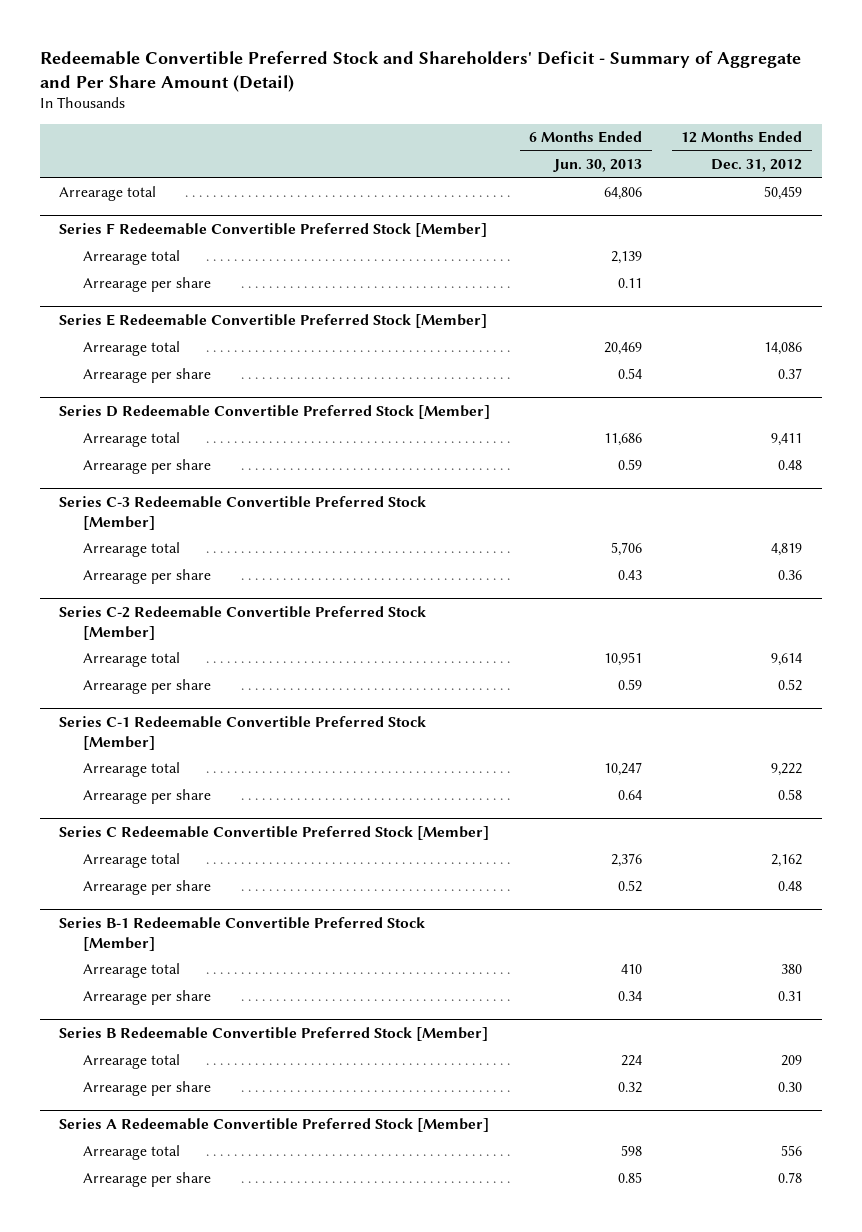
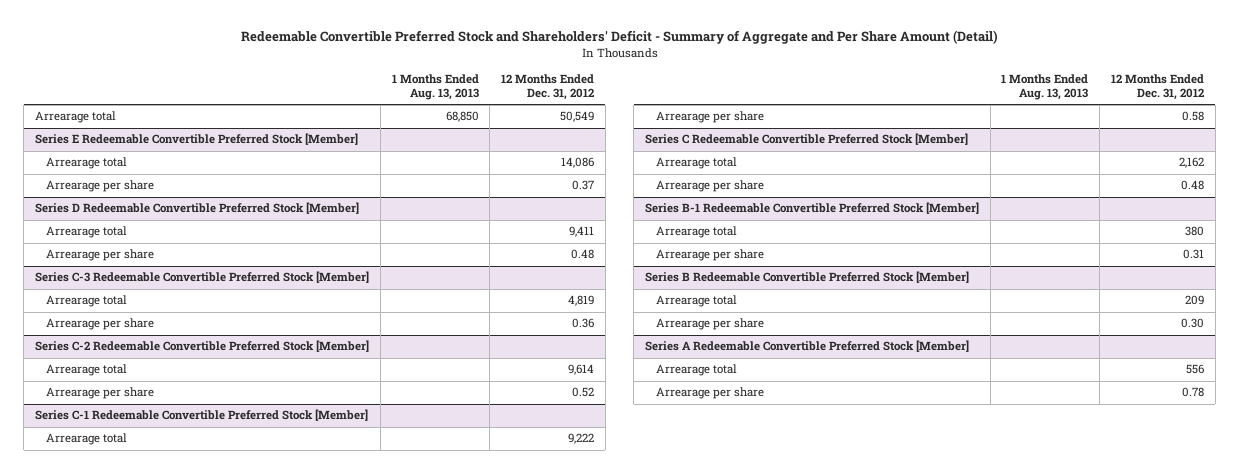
- | 6 Months Ended Jun. 30, 2013 | 12 Months Ended Dec. 31, 2012
+ | 1 Months Ended Aug. 13, 2013 | 12 Months Ended Dec. 31, 2012
- Arrearage total | 64,806 | 50,459
- Series F Redeemable Convertible Preferred Stock [Member]
- Arrearage total | 2,139 |
- Arrearage per share | 0.11 |
+ Arrearage total | 68,850 | 50,549

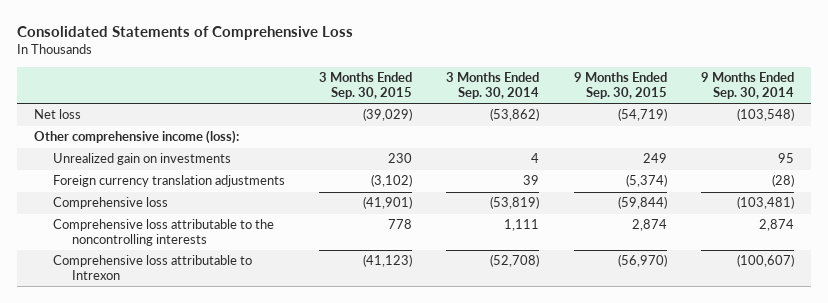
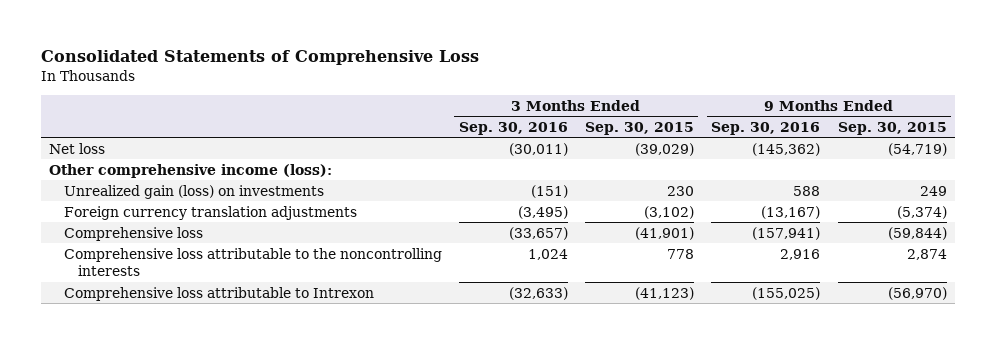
- | 3 Months Ended Sep. 30, 2015 | 3 Months Ended Sep. 30, 2014 | 9 Months Ended Sep. 30, 2015 | 9 Months Ended Sep. 30, 2014
+ | 3 Months Ended Sep. 30, 2016 | 3 Months Ended Sep. 30, 2015 | 9 Months Ended Sep. 30, 2016 | 9 Months Ended Sep. 30, 2015
- Unrealized gain on investments | 230 | 4 | 249 | 95
+ Unrealized gain (loss) on investments | (151) | 230 | 588 | 249

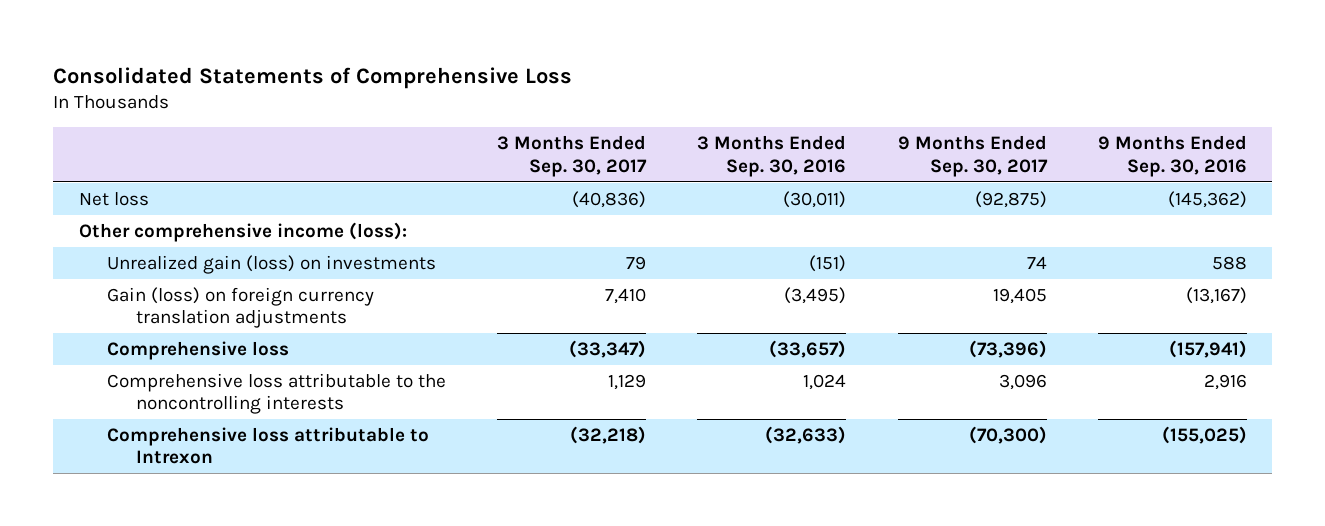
- | 3 Months Ended Sep. 30, 2016 | 3 Months Ended Sep. 30, 2015 | 9 Months Ended Sep. 30, 2016 | 9 Months Ended Sep. 30, 2015
+ | 3 Months Ended Sep. 30, 2017 | 3 Months Ended Sep. 30, 2016 | 9 Months Ended Sep. 30, 2017 | 9 Months Ended Sep. 30, 2016
- Foreign currency translation adjustments | (3,495) | (3,102) | (13,167) | (5,374)
+ Gain (loss) on foreign currency translation adjustments | 7,410 | (3,495) | 19,405 | (13,167)

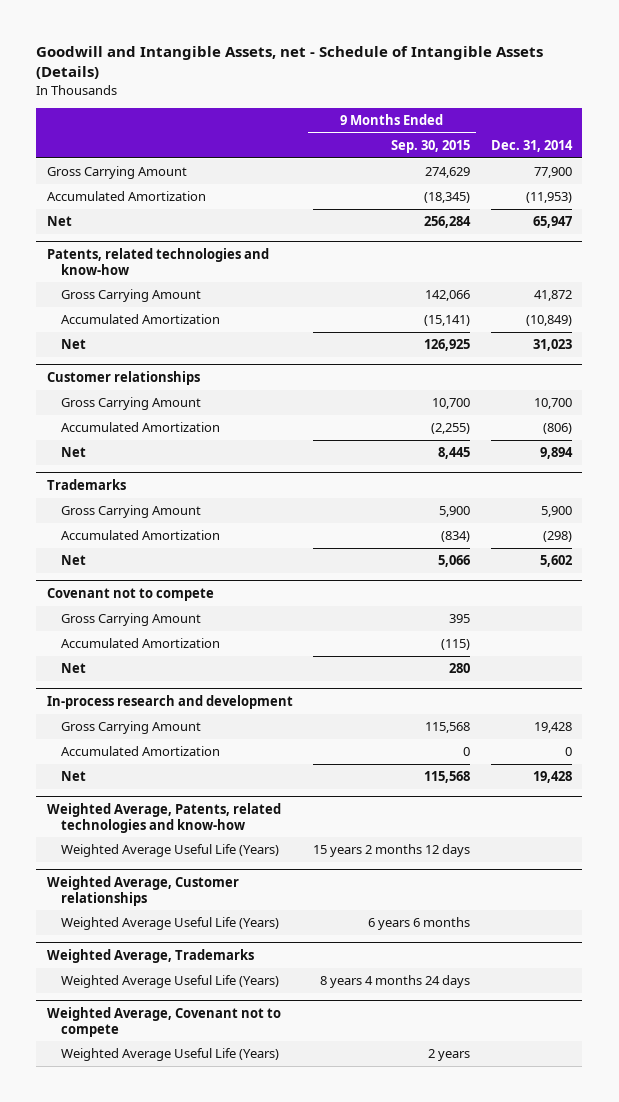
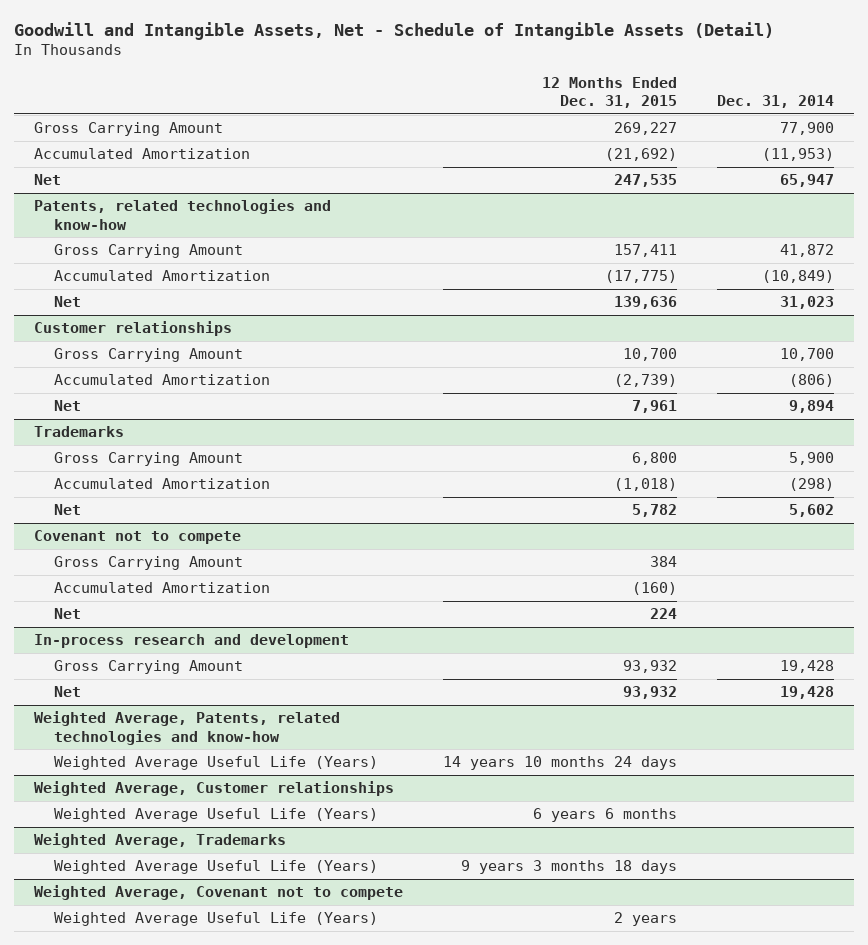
- Goodwill and Intangible Assets, net - Schedule of Intangible Assets (Details)
+ Goodwill and Intangible Assets, Net - Schedule of Intangible Assets (Detail)
- | 9 Months Ended Sep. 30, 2015 | Dec. 31, 2014
+ | 12 Months Ended Dec. 31, 2015 | Dec. 31, 2014
@ In-process research and development
- Accumulated Amortization | 0 | 0

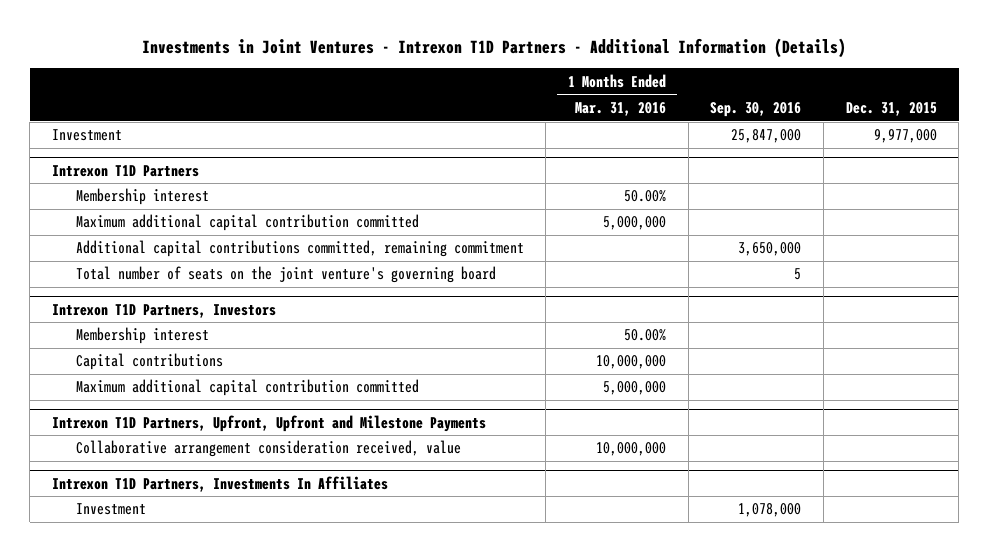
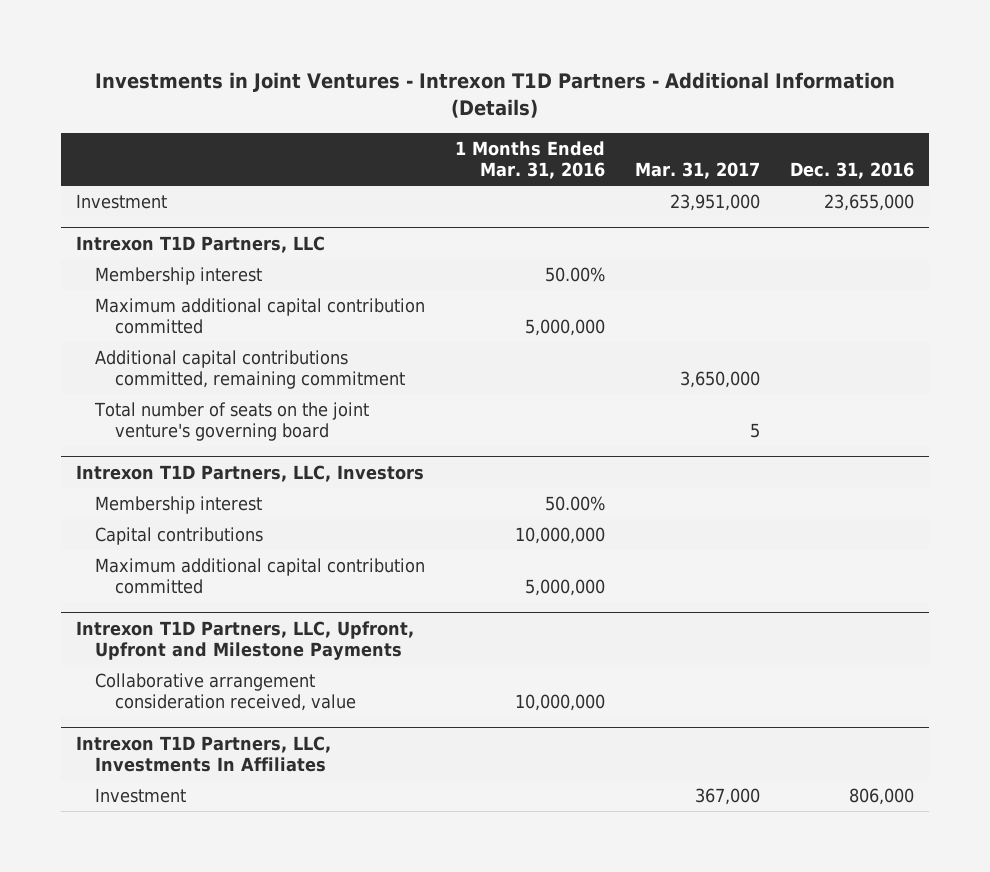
- | 1 Months Ended Mar. 31, 2016 | Sep. 30, 2016 | Dec. 31, 2015
+ | 1 Months Ended Mar. 31, 2016 | Mar. 31, 2017 | Dec. 31, 2016
- Intrexon T1D Partners
+ Intrexon T1D Partners, LLC
- Intrexon T1D Partners, Investors
+ Intrexon T1D Partners, LLC, Investors
- Intrexon T1D Partners, Upfront, Upfront and Milestone Payments
+ Intrexon T1D Partners, LLC, Upfront, Upfront and Milestone Payments
- Intrexon T1D Partners, Investments In Affiliates
+ Intrexon T1D Partners, LLC, Investments In Affiliates

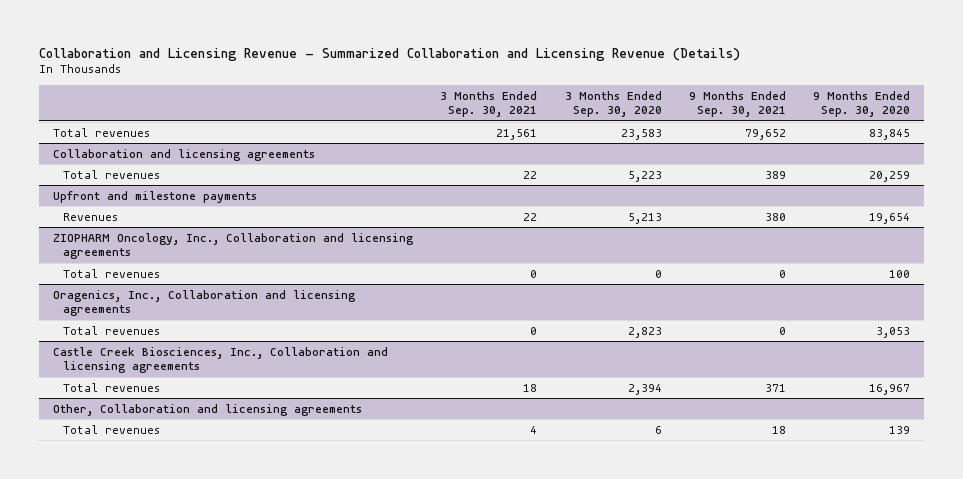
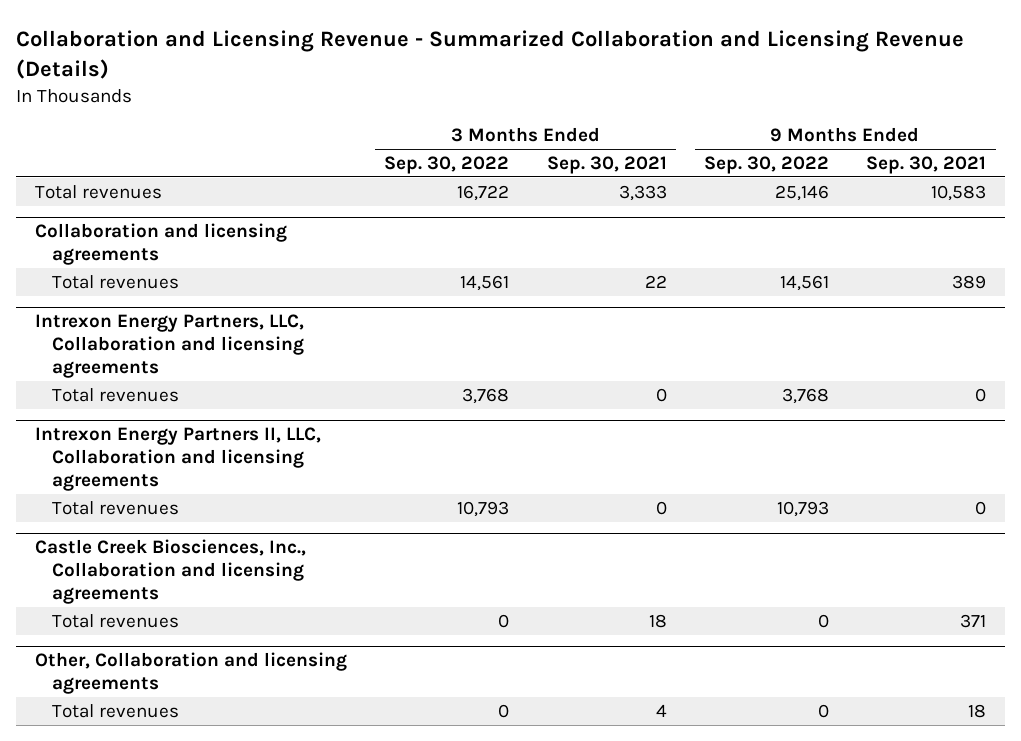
- | 3 Months Ended Sep. 30, 2021 | 3 Months Ended Sep. 30, 2020 | 9 Months Ended Sep. 30, 2021 | 9 Months Ended Sep. 30, 2020
+ | 3 Months Ended Sep. 30, 2022 | 3 Months Ended Sep. 30, 2021 | 9 Months Ended Sep. 30, 2022 | 9 Months Ended Sep. 30, 2021
- Total revenues | 21,561 | 23,583 | 79,652 | 83,845
+ Total revenues | 16,722 | 3,333 | 25,146 | 10,583
- Upfront and milestone payments
- Revenues | 22 | 5,213 | 380 | 19,654
- ZIOPHARM Oncology, Inc., Collaboration and licensing agreements
+ Intrexon Energy Partners, LLC, Collaboration and licensing agreements
- Oragenics, Inc., Collaboration and licensing agreements
+ Intrexon Energy Partners II, LLC, Collaboration and licensing agreements

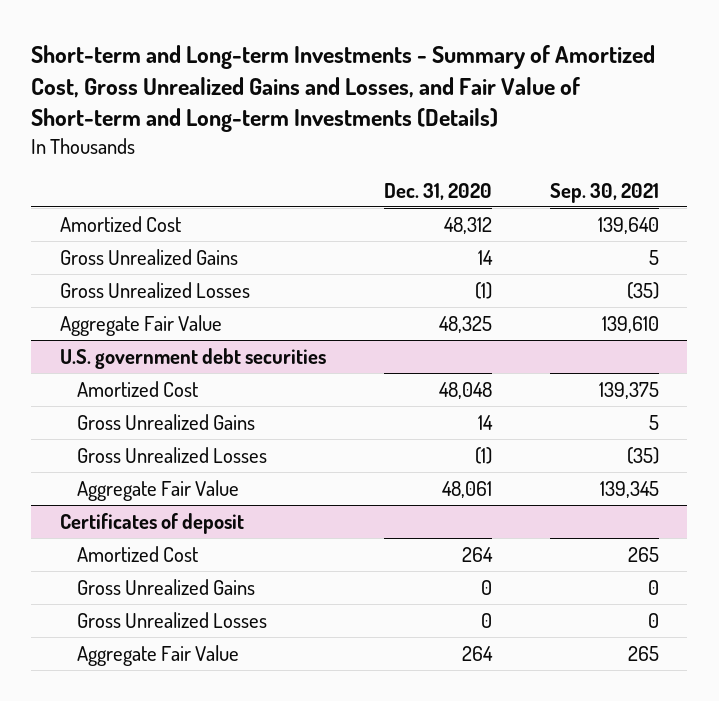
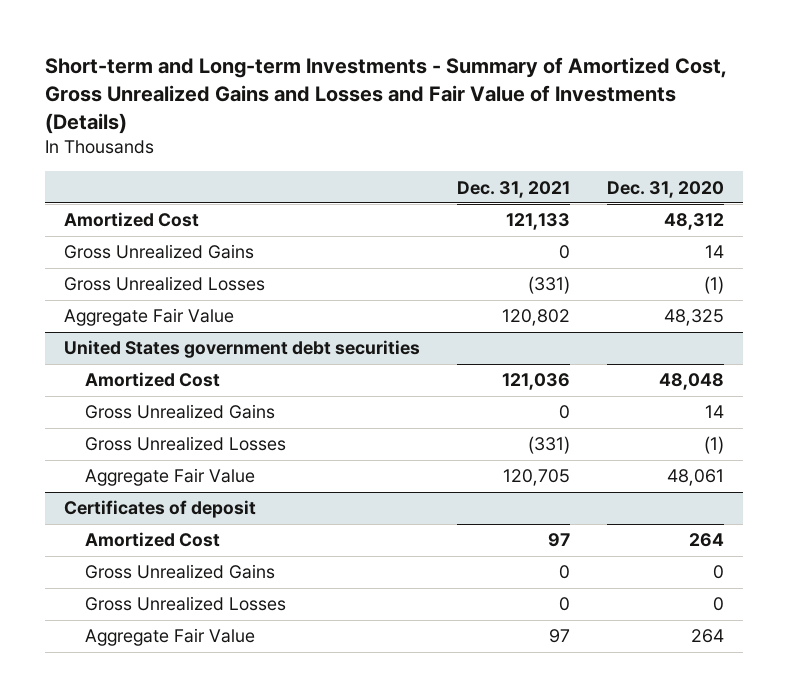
- Short-term and Long-term Investments - Summary of Amortized Cost, Gross Unrealized Gains and Losses, and Fair Value of Short-term and Long-term Investments (Details)
+ Short-term and Long-term Investments - Summary of Amortized Cost, Gross Unrealized Gains and Losses and Fair Value of Investments (Details)
- | Dec. 31, 2020 | Sep. 30, 2021
+ | Dec. 31, 2021 | Dec. 31, 2020
- U.S. government debt securities
+ United States government debt securities

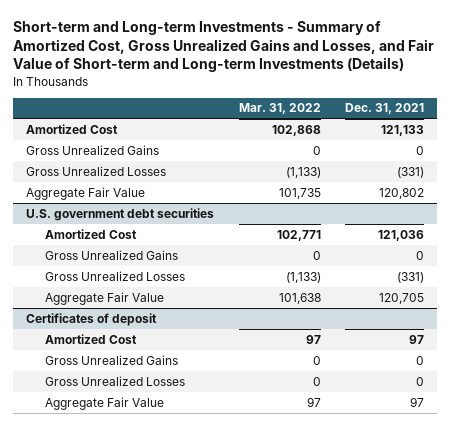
- Short-term and Long-term Investments - Summary of Amortized Cost, Gross Unrealized Gains and Losses and Fair Value of Investments (Details)
+ Short-term and Long-term Investments - Summary of Amortized Cost, Gross Unrealized Gains and Losses, and Fair Value of Short-term and Long-term Investments (Details)
- | Dec. 31, 2021 | Dec. 31, 2020
+ | Mar. 31, 2022 | Dec. 31, 2021
- United States government debt securities
+ U.S. government debt securities

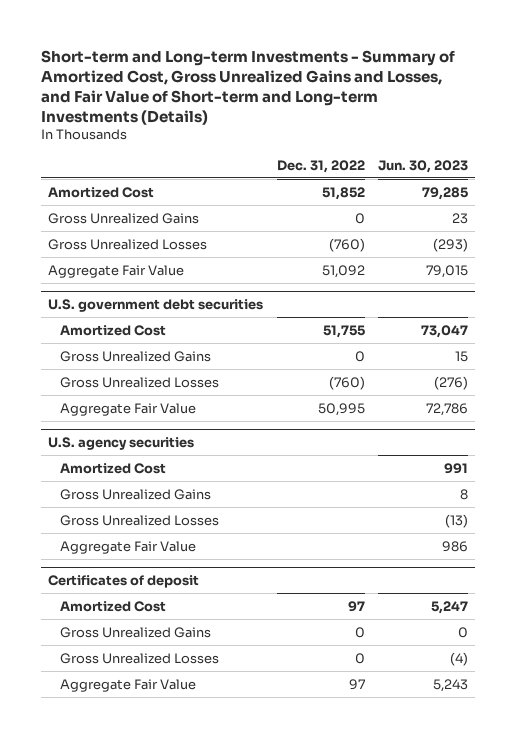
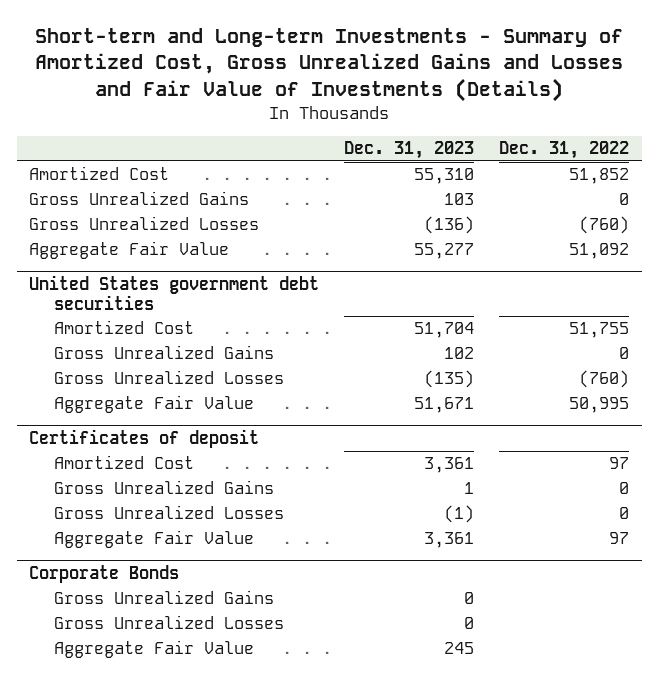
- Short-term and Long-term Investments - Summary of Amortized Cost, Gross Unrealized Gains and Losses, and Fair Value of Short-term and Long-term Investments (Details)
+ Short-term and Long-term Investments - Summary of Amortized Cost, Gross Unrealized Gains and Losses and Fair Value of Investments (Details)
- | Dec. 31, 2022 | Jun. 30, 2023
+ | Dec. 31, 2023 | Dec. 31, 2022
- U.S. government debt securities
+ United States government debt securities
- U.S. agency securities
- Amortized Cost | | 991
- Gross Unrealized Gains | | 8
- Gross Unrealized Losses | | (13)
- Aggregate Fair Value | | 986
+ Corporate Bonds
+ Gross Unrealized Gains | 0 |
+ Gross Unrealized Losses | 0 |
+ Aggregate Fair Value | 245 |

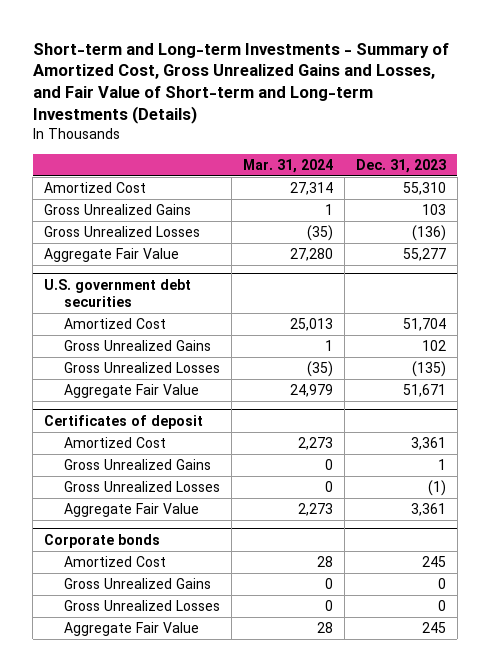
- Short-term and Long-term Investments - Summary of Amortized Cost, Gross Unrealized Gains and Losses and Fair Value of Investments (Details)
+ Short-term and Long-term Investments - Summary of Amortized Cost, Gross Unrealized Gains and Losses, and Fair Value of Short-term and Long-term Investments (Details)
- | Dec. 31, 2023 | Dec. 31, 2022
+ | Mar. 31, 2024 | Dec. 31, 2023
- United States government debt securities
+ U.S. government debt securities
- Corporate Bonds
+ Corporate bonds
+ Amortized Cost | 28 | 245

